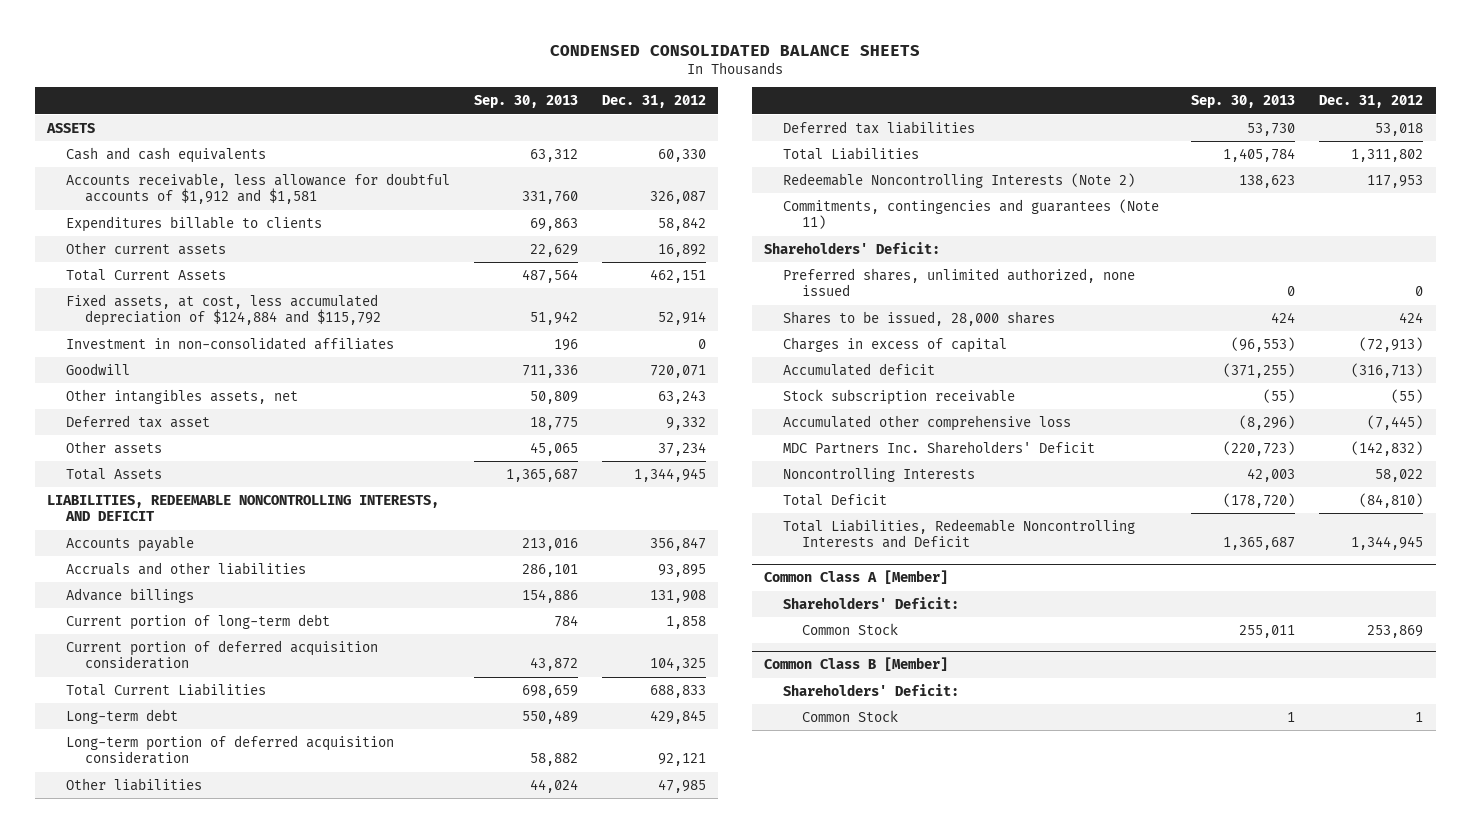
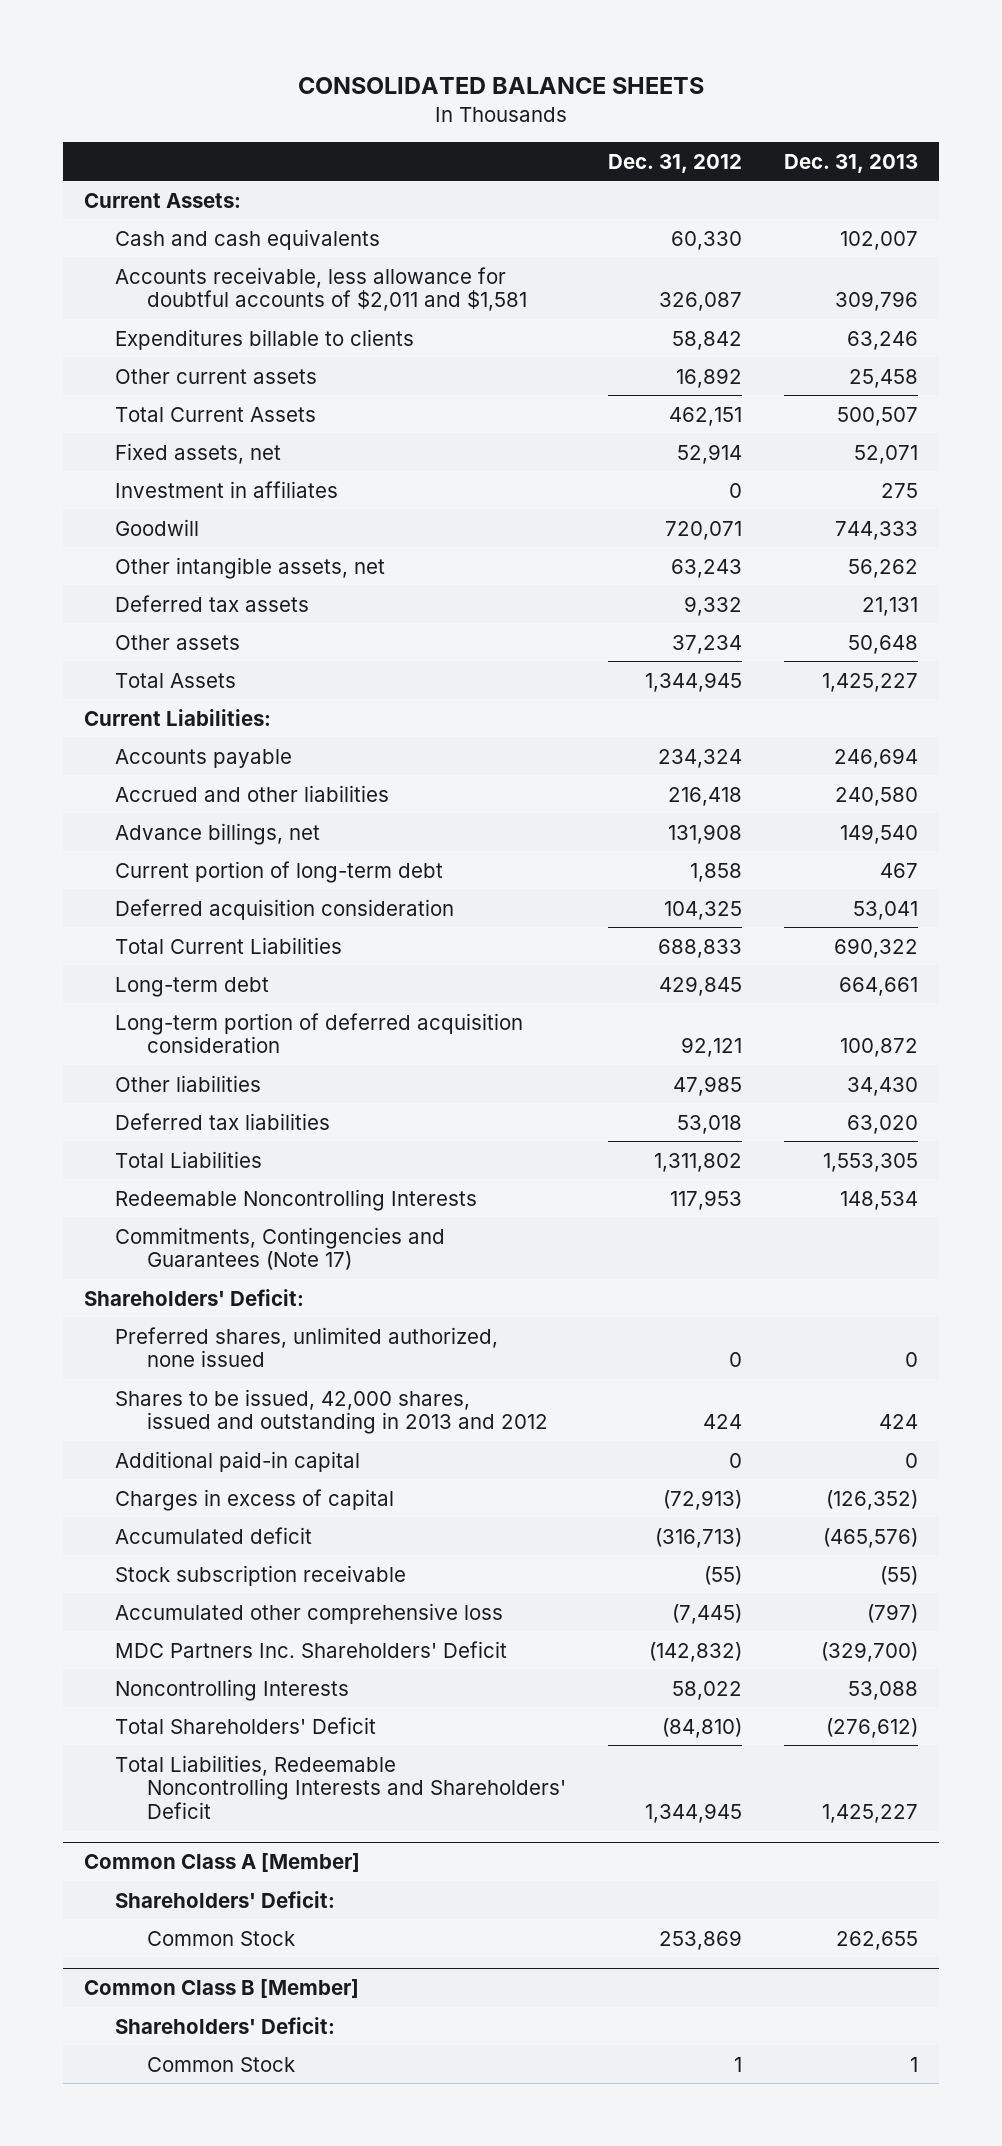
- CONDENSED CONSOLIDATED BALANCE SHEETS
+ CONSOLIDATED BALANCE SHEETS
- | Sep. 30, 2013 | Dec. 31, 2012
+ | Dec. 31, 2012 | Dec. 31, 2013
- ASSETS
+ Current Assets:
- Accounts receivable, less allowance for doubtful accounts of $1,912 and $1,581 | 331,760 | 326,087
+ Accounts receivable, less allowance for doubtful accounts of $2,011 and $1,581 | 326,087 | 309,796
- Fixed assets, at cost, less accumulated depreciation of $124,884 and $115,792 | 51,942 | 52,914
- Investment in non-consolidated affiliates | 196 | 0
+ Fixed assets, net | 52,914 | 52,071
+ Investment in affiliates | 0 | 275
- Other intangibles assets, net | 50,809 | 63,243
- Deferred tax asset | 18,775 | 9,332
+ Other intangible assets, net | 63,243 | 56,262
+ Deferred tax assets | 9,332 | 21,131
- LIABILITIES, REDEEMABLE NONCONTROLLING INTERESTS, AND DEFICIT
- Accounts payable | 213,016 | 356,847
- Accruals and other liabilities | 286,101 | 93,895
- Advance billings | 154,886 | 131,908
+ Current Liabilities:
+ Accounts payable | 234,324 | 246,694
+ Accrued and other liabilities | 216,418 | 240,580
+ Advance billings, net | 131,908 | 149,540
- Current portion of deferred acquisition consideration | 43,872 | 104,325
+ Deferred acquisition consideration | 104,325 | 53,041
- Redeemable Noncontrolling Interests (Note 2) | 138,623 | 117,953
- Commitments, contingencies and guarantees (Note 11)
+ Redeemable Noncontrolling Interests | 117,953 | 148,534
+ Commitments, Contingencies and Guarantees (Note 17)
- Shares to be issued, 28,000 shares | 424 | 424
+ Shares to be issued, 42,000 shares, issued and outstanding in 2013 and 2012 | 424 | 424
+ Additional paid-in capital | 0 | 0
- Total Deficit | (178,720) | (84,810)
- Total Liabilities, Redeemable Noncontrolling Interests and Deficit | 1,365,687 | 1,344,945
+ Total Shareholders' Deficit | (84,810) | (276,612)
+ Total Liabilities, Redeemable Noncontrolling Interests and Shareholders' Deficit | 1,344,945 | 1,425,227

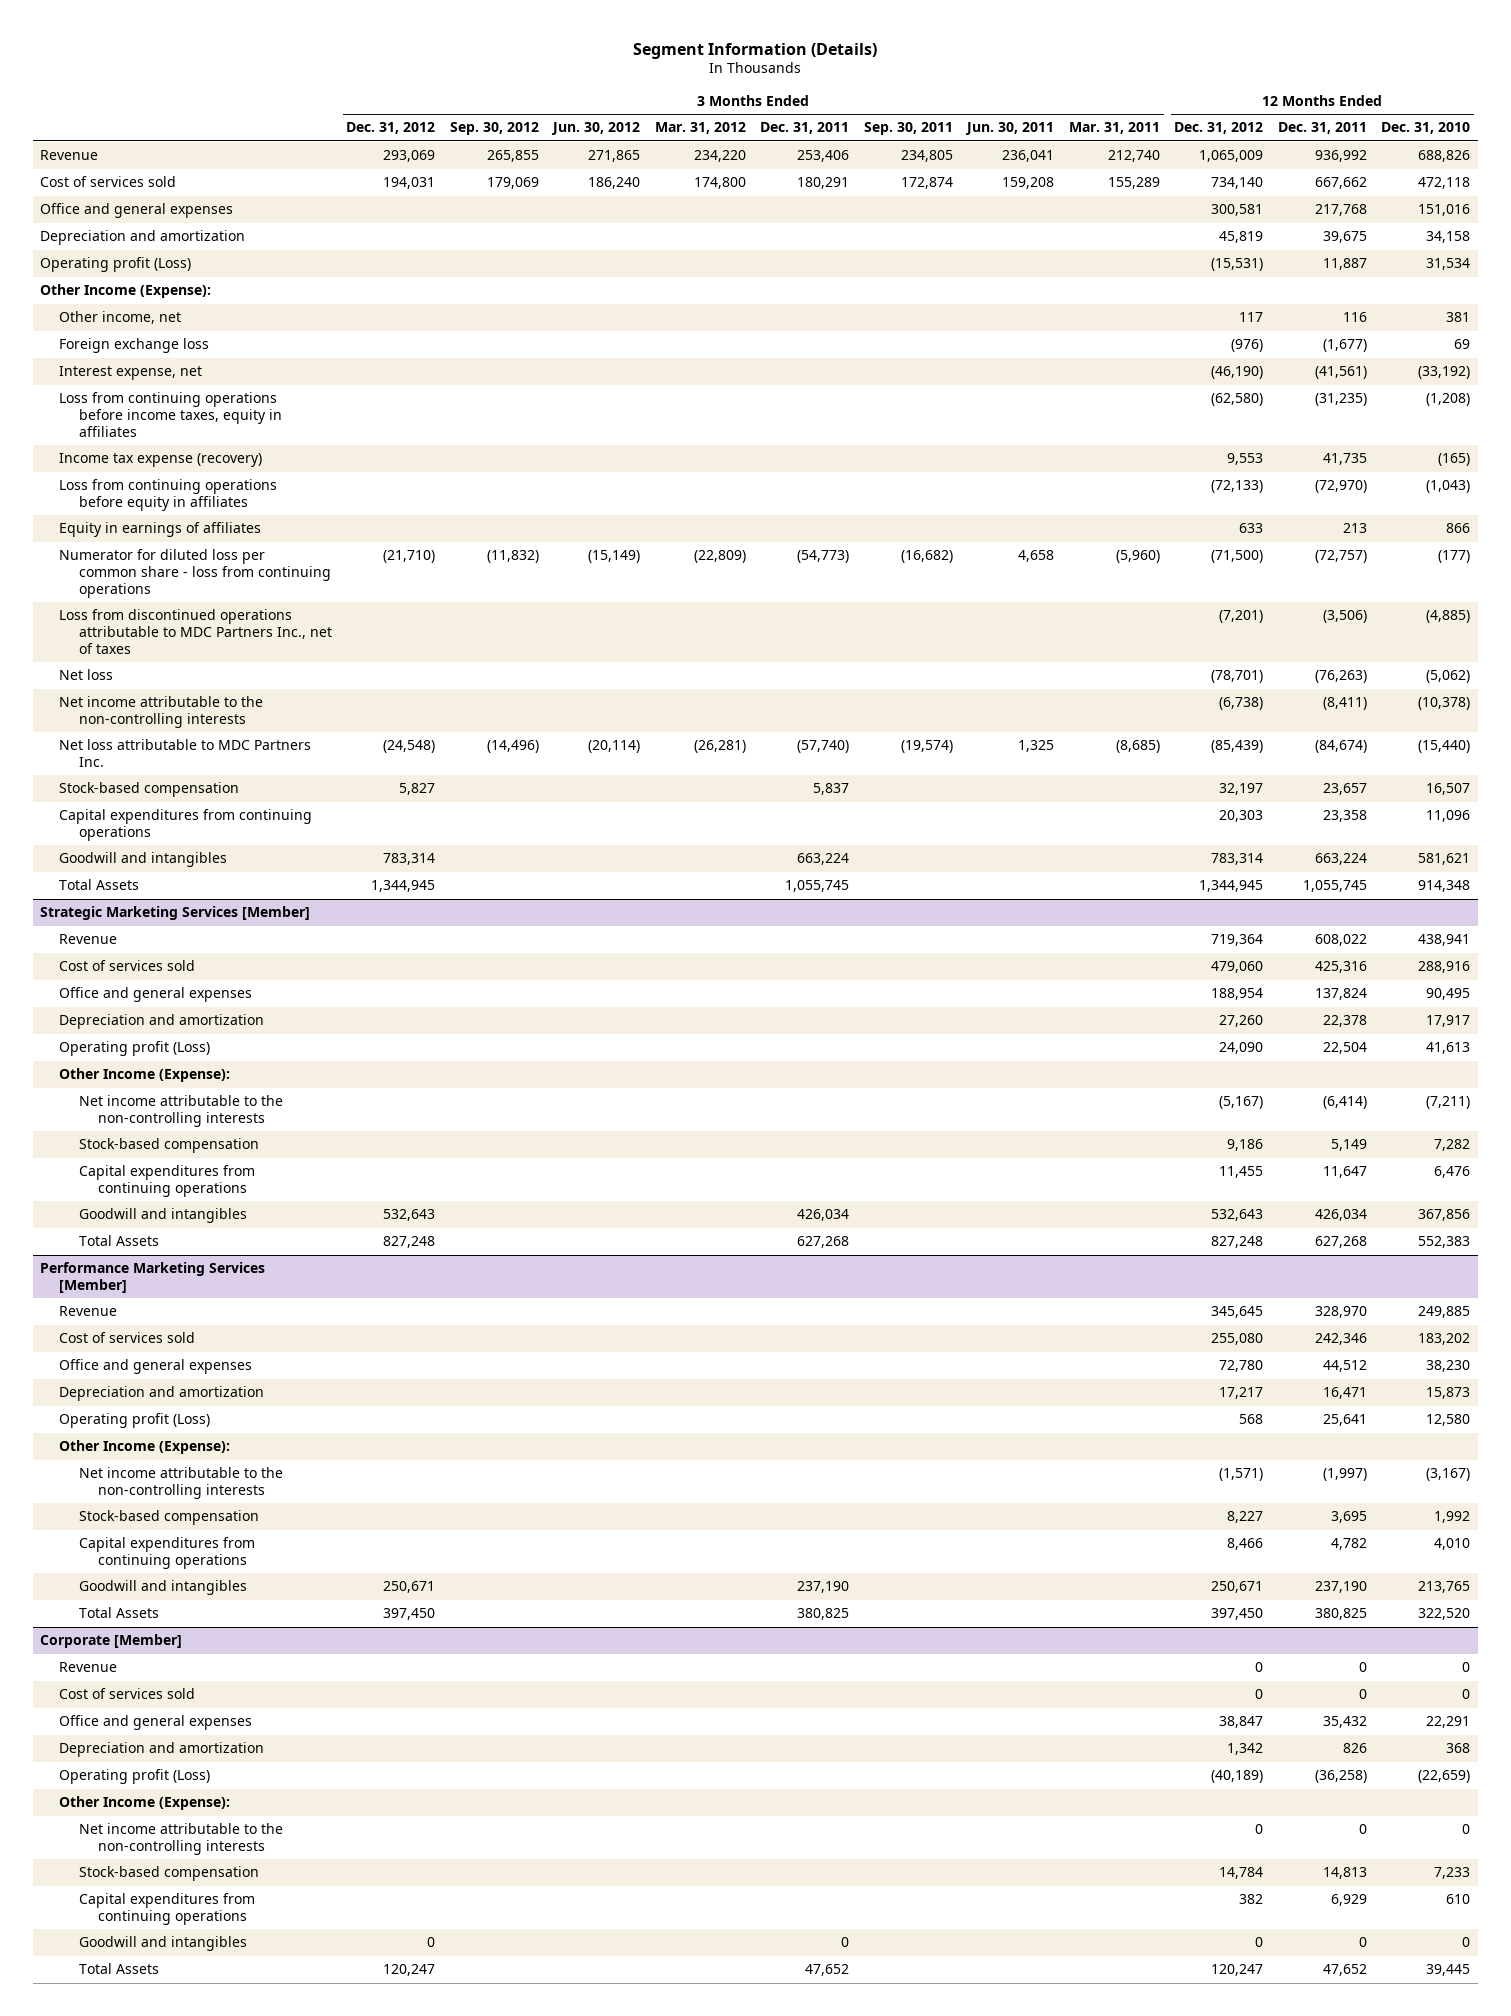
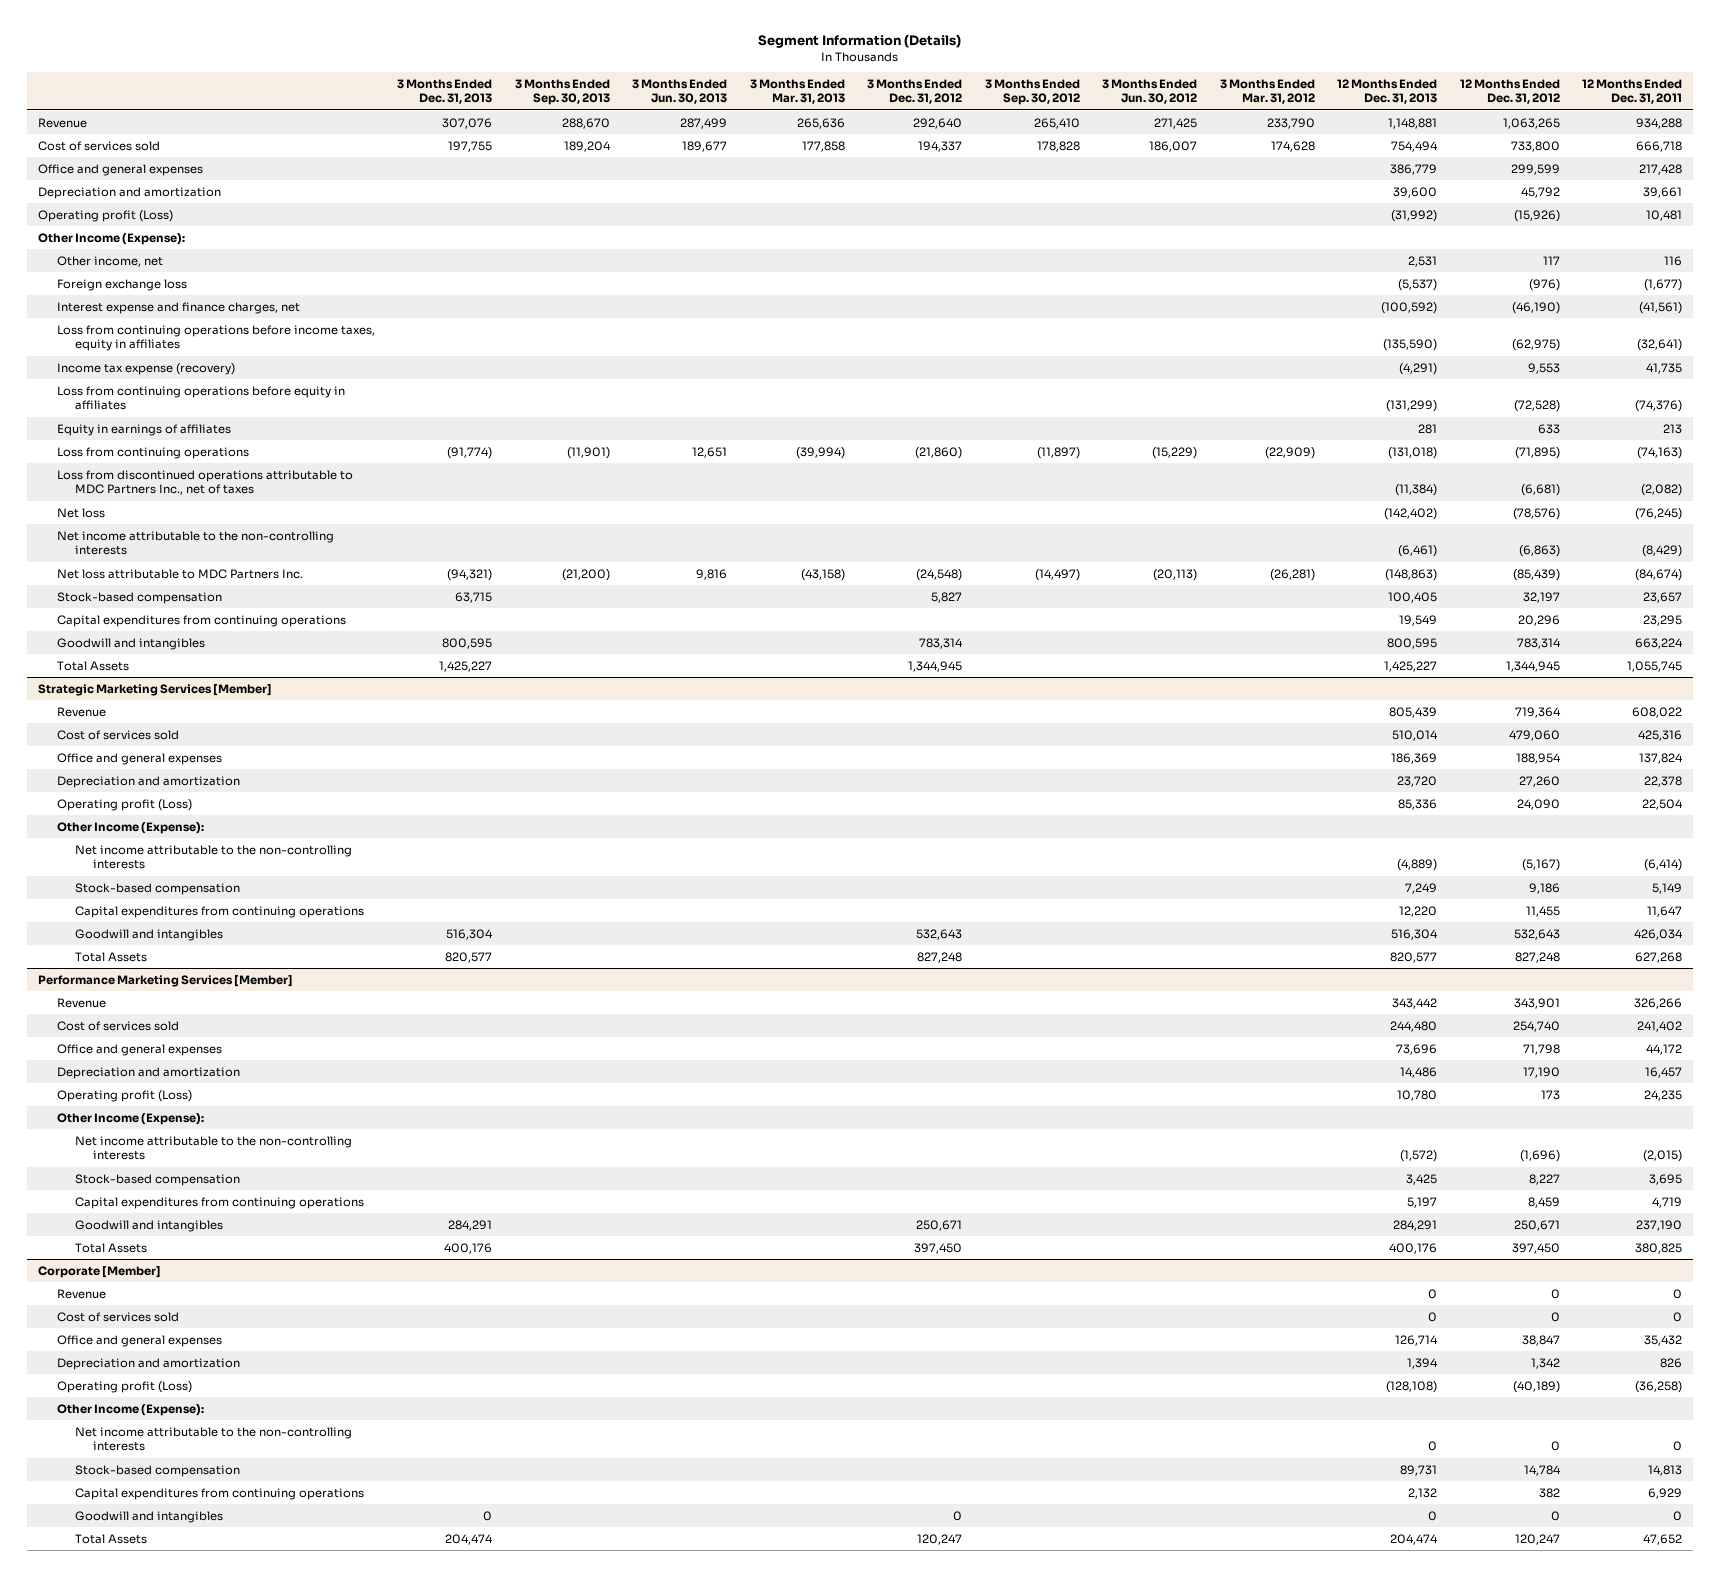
- | 3 Months Ended Dec. 31, 2012 | 3 Months Ended Sep. 30, 2012 | 3 Months Ended Jun. 30, 2012 | 3 Months Ended Mar. 31, 2012 | 3 Months Ended Dec. 31, 2011 | 3 Months Ended Sep. 30, 2011 | 3 Months Ended Jun. 30, 2011 | 3 Months Ended Mar. 31, 2011 | 12 Months Ended Dec. 31, 2012 | 12 Months Ended Dec. 31, 2011 | 12 Months Ended Dec. 31, 2010
+ | 3 Months Ended Dec. 31, 2013 | 3 Months Ended Sep. 30, 2013 | 3 Months Ended Jun. 30, 2013 | 3 Months Ended Mar. 31, 2013 | 3 Months Ended Dec. 31, 2012 | 3 Months Ended Sep. 30, 2012 | 3 Months Ended Jun. 30, 2012 | 3 Months Ended Mar. 31, 2012 | 12 Months Ended Dec. 31, 2013 | 12 Months Ended Dec. 31, 2012 | 12 Months Ended Dec. 31, 2011
- Revenue | 293,069 | 265,855 | 271,865 | 234,220 | 253,406 | 234,805 | 236,041 | 212,740 | 1,065,009 | 936,992 | 688,826
- Cost of services sold | 194,031 | 179,069 | 186,240 | 174,800 | 180,291 | 172,874 | 159,208 | 155,289 | 734,140 | 667,662 | 472,118
- Office and general expenses | | | | | | | | | 300,581 | 217,768 | 151,016
- Depreciation and amortization | | | | | | | | | 45,819 | 39,675 | 34,158
- Operating profit (Loss) | | | | | | | | | (15,531) | 11,887 | 31,534
+ Revenue | 307,076 | 288,670 | 287,499 | 265,636 | 292,640 | 265,410 | 271,425 | 233,790 | 1,148,881 | 1,063,265 | 934,288
+ Cost of services sold | 197,755 | 189,204 | 189,677 | 177,858 | 194,337 | 178,828 | 186,007 | 174,628 | 754,494 | 733,800 | 666,718
+ Office and general expenses | | | | | | | | | 386,779 | 299,599 | 217,428
+ Depreciation and amortization | | | | | | | | | 39,600 | 45,792 | 39,661
+ Operating profit (Loss) | | | | | | | | | (31,992) | (15,926) | 10,481
- Interest expense, net | | | | | | | | | (46,190) | (41,561) | (33,192)
- Loss from continuing operations before income taxes, equity in affiliates | | | | | | | | | (62,580) | (31,235) | (1,208)
+ Interest expense and finance charges, net | | | | | | | | | (100,592) | (46,190) | (41,561)
+ Loss from continuing operations before income taxes, equity in affiliates | | | | | | | | | (135,590) | (62,975) | (32,641)
- Loss from continuing operations before equity in affiliates | | | | | | | | | (72,133) | (72,970) | (1,043)
+ Loss from continuing operations before equity in affiliates | | | | | | | | | (131,299) | (72,528) | (74,376)
- Numerator for diluted loss per common share - loss from continuing operations | (21,710) | (11,832) | (15,149) | (22,809) | (54,773) | (16,682) | 4,658 | (5,960) | (71,500) | (72,757) | (177)
- Loss from discontinued operations attributable to MDC Partners Inc., net of taxes | | | | | | | | | (7,201) | (3,506) | (4,885)
- Net loss | | | | | | | | | (78,701) | (76,263) | (5,062)
- Net income attributable to the non-controlling interests | | | | | | | | | (6,738) | (8,411) | (10,378)
- Net loss attributable to MDC Partners Inc. | (24,548) | (14,496) | (20,114) | (26,281) | (57,740) | (19,574) | 1,325 | (8,685) | (85,439) | (84,674) | (15,440)
+ Loss from continuing operations | (91,774) | (11,901) | 12,651 | (39,994) | (21,860) | (11,897) | (15,229) | (22,909) | (131,018) | (71,895) | (74,163)
+ Loss from discontinued operations attributable to MDC Partners Inc., net of taxes | | | | | | | | | (11,384) | (6,681) | (2,082)
+ Net loss | | | | | | | | | (142,402) | (78,576) | (76,245)
+ Net income attributable to the non-controlling interests | | | | | | | | | (6,461) | (6,863) | (8,429)
+ Net loss attributable to MDC Partners Inc. | (94,321) | (21,200) | 9,816 | (43,158) | (24,548) | (14,497) | (20,113) | (26,281) | (148,863) | (85,439) | (84,674)
- Capital expenditures from continuing operations | | | | | | | | | 20,303 | 23,358 | 11,096
+ Capital expenditures from continuing operations | | | | | | | | | 19,549 | 20,296 | 23,295
@ Performance Marketing Services [Member]
- Revenue | | | | | | | | | 345,645 | 328,970 | 249,885
- Cost of services sold | | | | | | | | | 255,080 | 242,346 | 183,202
- Office and general expenses | | | | | | | | | 72,780 | 44,512 | 38,230
- Depreciation and amortization | | | | | | | | | 17,217 | 16,471 | 15,873
- Operating profit (Loss) | | | | | | | | | 568 | 25,641 | 12,580
+ Revenue | | | | | | | | | 343,442 | 343,901 | 326,266
+ Cost of services sold | | | | | | | | | 244,480 | 254,740 | 241,402
+ Office and general expenses | | | | | | | | | 73,696 | 71,798 | 44,172
+ Depreciation and amortization | | | | | | | | | 14,486 | 17,190 | 16,457
+ Operating profit (Loss) | | | | | | | | | 10,780 | 173 | 24,235
- Net income attributable to the non-controlling interests | | | | | | | | | (1,571) | (1,997) | (3,167)
+ Net income attributable to the non-controlling interests | | | | | | | | | (1,572) | (1,696) | (2,015)
- Capital expenditures from continuing operations | | | | | | | | | 8,466 | 4,782 | 4,010
+ Capital expenditures from continuing operations | | | | | | | | | 5,197 | 8,459 | 4,719

